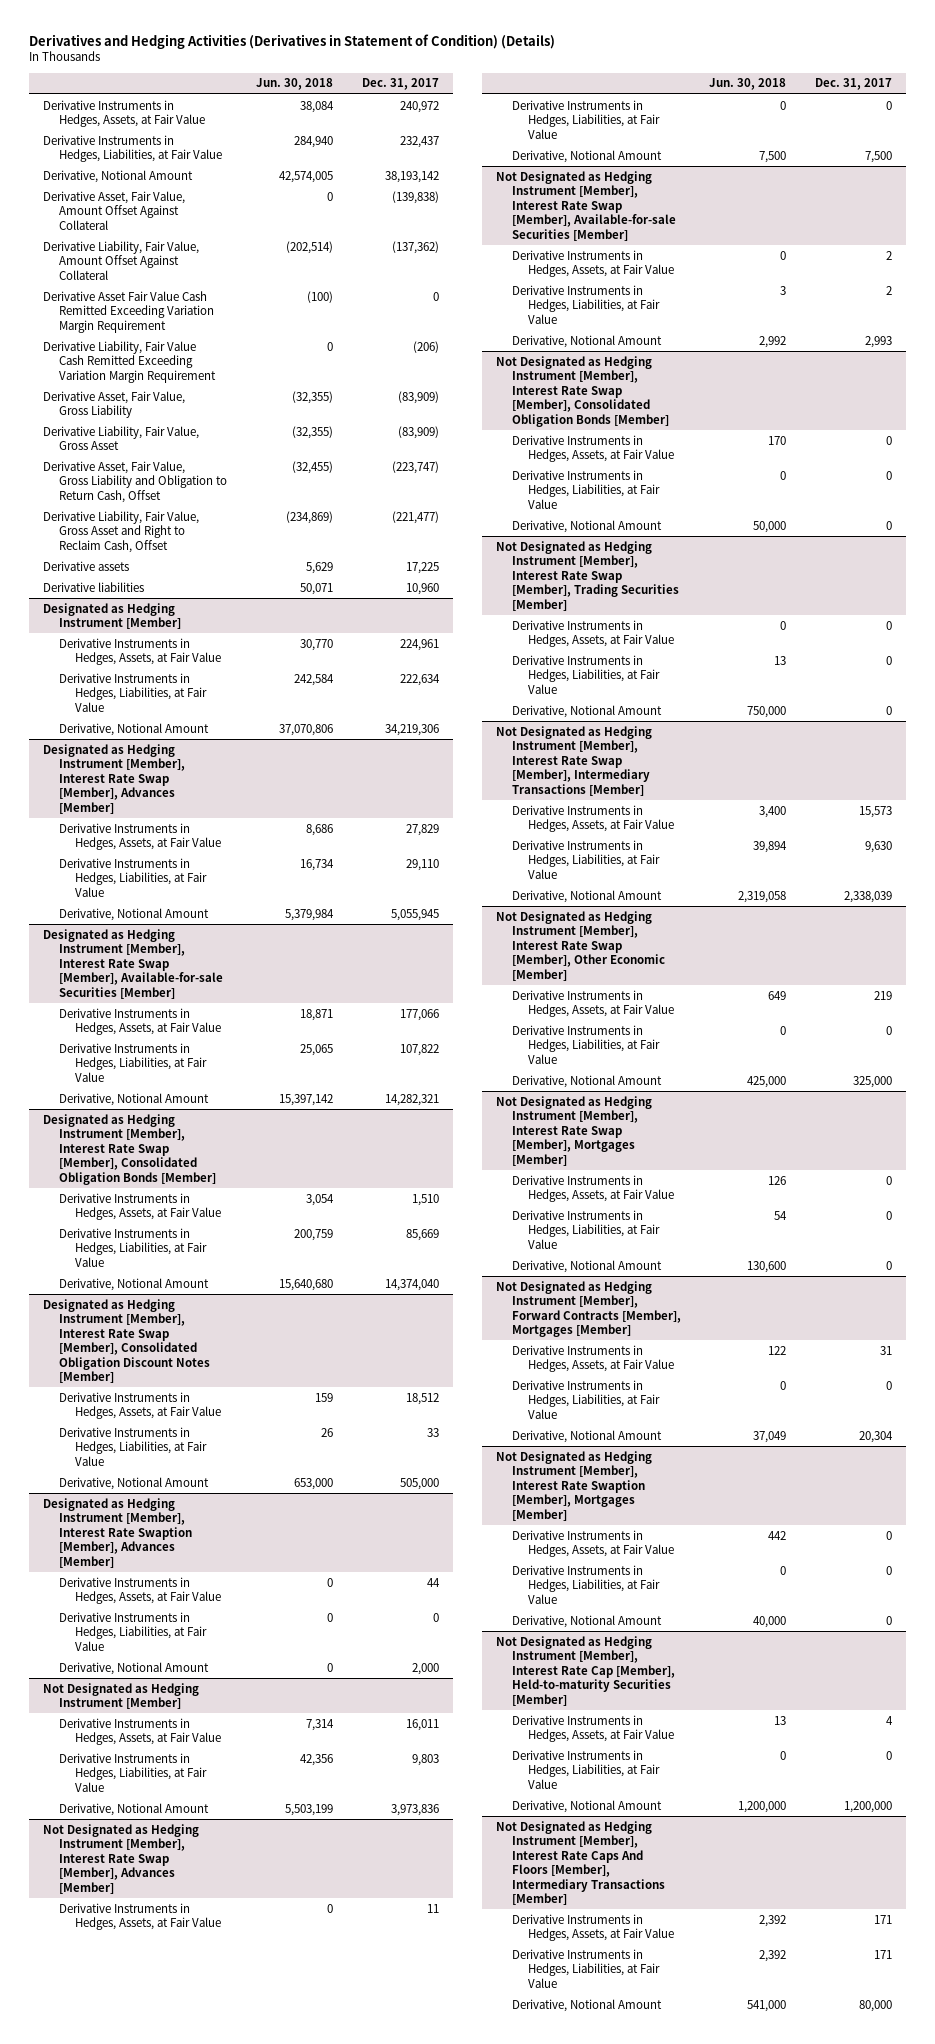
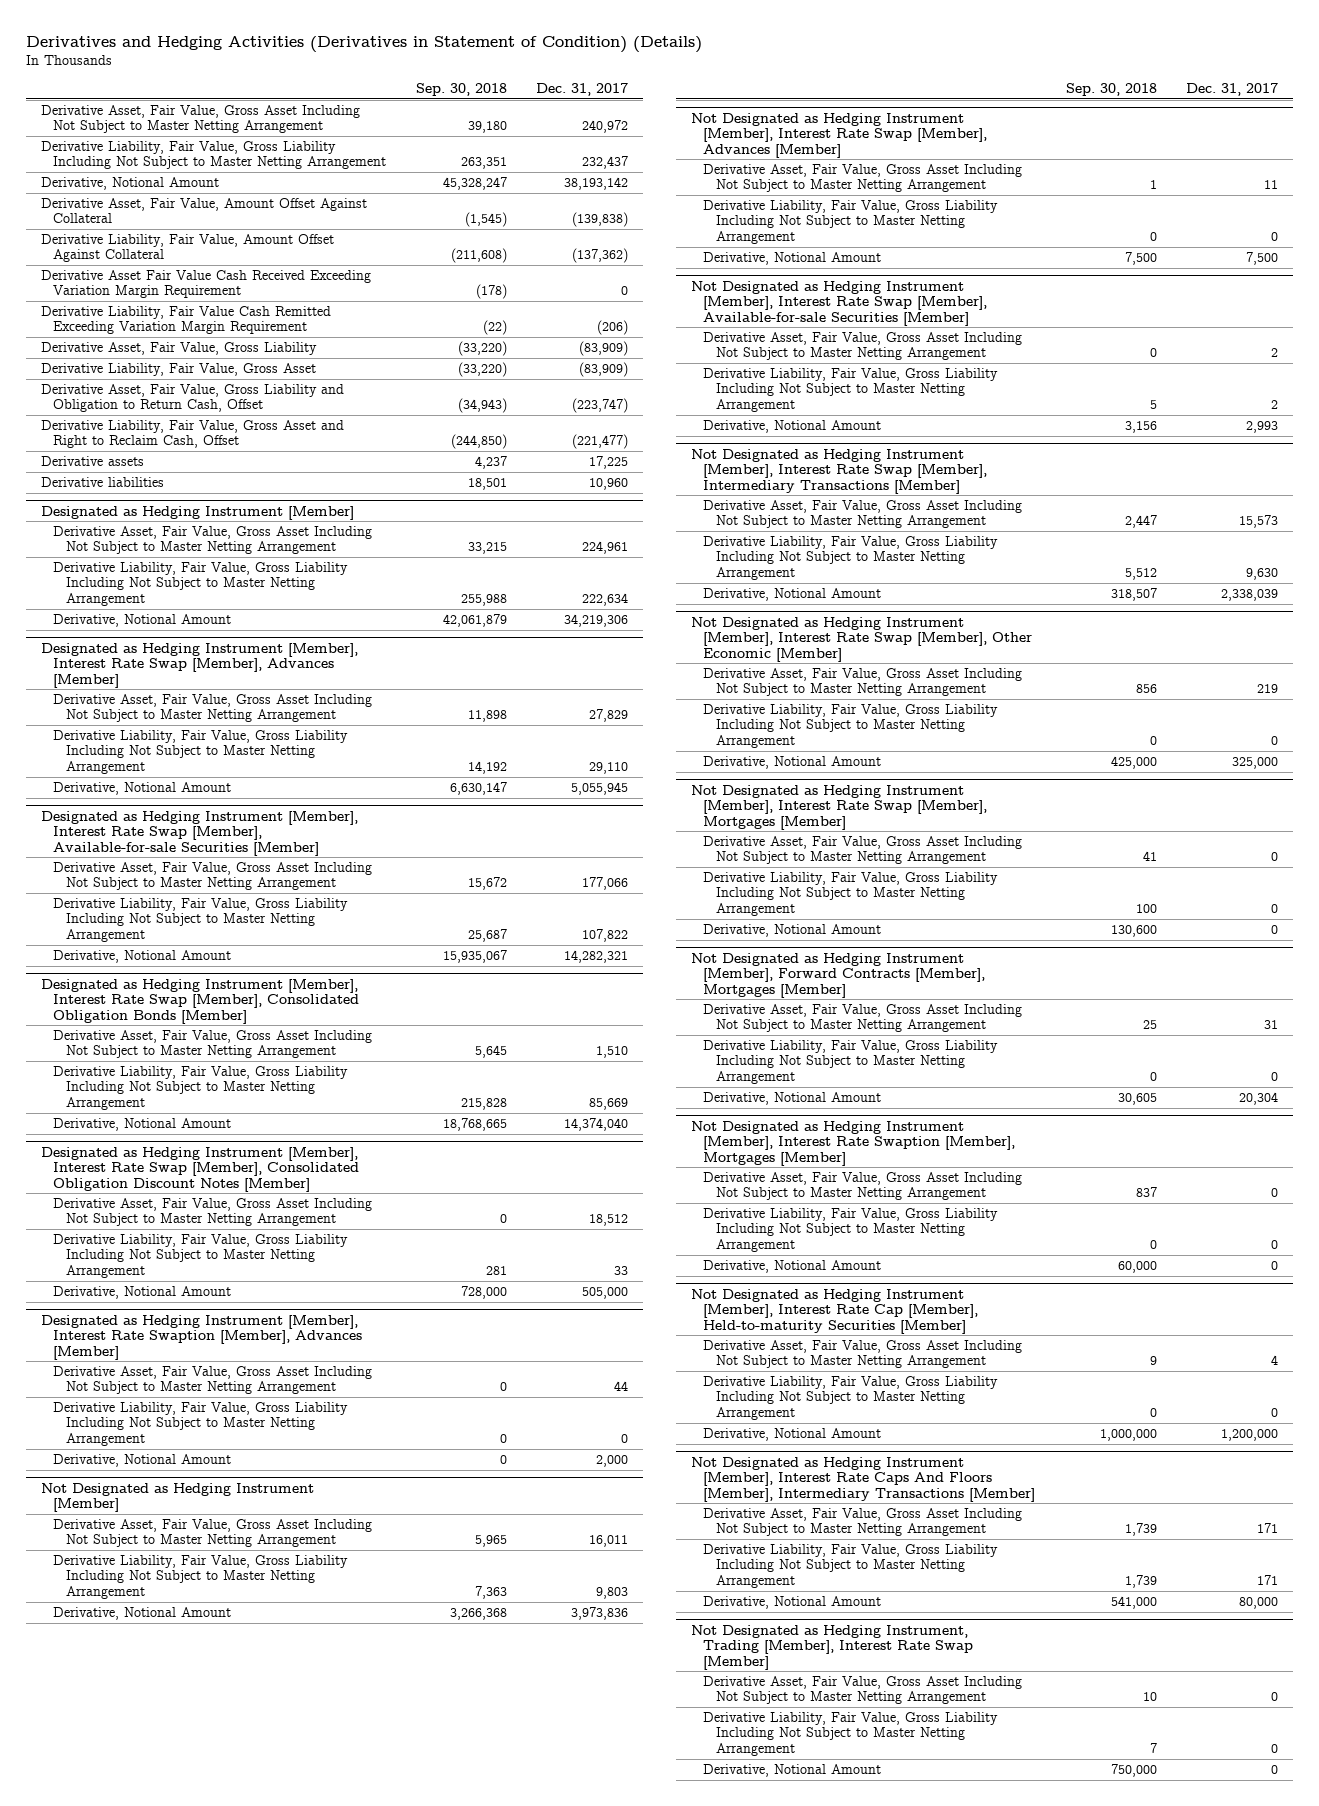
- | Jun. 30, 2018 | Dec. 31, 2017
+ | Sep. 30, 2018 | Dec. 31, 2017
- Derivative Instruments in Hedges, Assets, at Fair Value | 38,084 | 240,972
- Derivative Instruments in Hedges, Liabilities, at Fair Value | 284,940 | 232,437
+ Derivative Asset, Fair Value, Gross Asset Including Not Subject to Master Netting Arrangement | 39,180 | 240,972
+ Derivative Liability, Fair Value, Gross Liability Including Not Subject to Master Netting Arrangement | 263,351 | 232,437
- Derivative Asset Fair Value Cash Remitted Exceeding Variation Margin Requirement | (100) | 0
+ Derivative Asset Fair Value Cash Received Exceeding Variation Margin Requirement | (178) | 0
@ Designated as Hedging Instrument [Member]
- Derivative Instruments in Hedges, Assets, at Fair Value | 30,770 | 224,961
- Derivative Instruments in Hedges, Liabilities, at Fair Value | 242,584 | 222,634
+ Derivative Asset, Fair Value, Gross Asset Including Not Subject to Master Netting Arrangement | 33,215 | 224,961
+ Derivative Liability, Fair Value, Gross Liability Including Not Subject to Master Netting Arrangement | 255,988 | 222,634
@ Designated as Hedging Instrument [Member], Interest Rate Swap [Member], Advances [Member]
- Derivative Instruments in Hedges, Assets, at Fair Value | 8,686 | 27,829
- Derivative Instruments in Hedges, Liabilities, at Fair Value | 16,734 | 29,110
+ Derivative Asset, Fair Value, Gross Asset Including Not Subject to Master Netting Arrangement | 11,898 | 27,829
+ Derivative Liability, Fair Value, Gross Liability Including Not Subject to Master Netting Arrangement | 14,192 | 29,110
@ Designated as Hedging Instrument [Member], Interest Rate Swap [Member], Available-for-sale Securities [Member]
- Derivative Instruments in Hedges, Assets, at Fair Value | 18,871 | 177,066
- Derivative Instruments in Hedges, Liabilities, at Fair Value | 25,065 | 107,822
+ Derivative Asset, Fair Value, Gross Asset Including Not Subject to Master Netting Arrangement | 15,672 | 177,066
+ Derivative Liability, Fair Value, Gross Liability Including Not Subject to Master Netting Arrangement | 25,687 | 107,822
@ Designated as Hedging Instrument [Member], Interest Rate Swap [Member], Consolidated Obligation Bonds [Member]
- Derivative Instruments in Hedges, Assets, at Fair Value | 3,054 | 1,510
- Derivative Instruments in Hedges, Liabilities, at Fair Value | 200,759 | 85,669
+ Derivative Asset, Fair Value, Gross Asset Including Not Subject to Master Netting Arrangement | 5,645 | 1,510
+ Derivative Liability, Fair Value, Gross Liability Including Not Subject to Master Netting Arrangement | 215,828 | 85,669
@ Designated as Hedging Instrument [Member], Interest Rate Swap [Member], Consolidated Obligation Discount Notes [Member]
- Derivative Instruments in Hedges, Assets, at Fair Value | 159 | 18,512
- Derivative Instruments in Hedges, Liabilities, at Fair Value | 26 | 33
+ Derivative Asset, Fair Value, Gross Asset Including Not Subject to Master Netting Arrangement | 0 | 18,512
+ Derivative Liability, Fair Value, Gross Liability Including Not Subject to Master Netting Arrangement | 281 | 33
@ Designated as Hedging Instrument [Member], Interest Rate Swaption [Member], Advances [Member]
- Derivative Instruments in Hedges, Assets, at Fair Value | 0 | 44
- Derivative Instruments in Hedges, Liabilities, at Fair Value | 0 | 0
+ Derivative Asset, Fair Value, Gross Asset Including Not Subject to Master Netting Arrangement | 0 | 44
+ Derivative Liability, Fair Value, Gross Liability Including Not Subject to Master Netting Arrangement | 0 | 0
@ Not Designated as Hedging Instrument [Member]
- Derivative Instruments in Hedges, Assets, at Fair Value | 7,314 | 16,011
- Derivative Instruments in Hedges, Liabilities, at Fair Value | 42,356 | 9,803
+ Derivative Asset, Fair Value, Gross Asset Including Not Subject to Master Netting Arrangement | 5,965 | 16,011
+ Derivative Liability, Fair Value, Gross Liability Including Not Subject to Master Netting Arrangement | 7,363 | 9,803
@ Not Designated as Hedging Instrument [Member], Interest Rate Swap [Member], Advances [Member]
- Derivative Instruments in Hedges, Assets, at Fair Value | 0 | 11
- Derivative Instruments in Hedges, Liabilities, at Fair Value | 0 | 0
+ Derivative Asset, Fair Value, Gross Asset Including Not Subject to Master Netting Arrangement | 1 | 11
+ Derivative Liability, Fair Value, Gross Liability Including Not Subject to Master Netting Arrangement | 0 | 0
@ Not Designated as Hedging Instrument [Member], Interest Rate Swap [Member], Available-for-sale Securities [Member]
- Derivative Instruments in Hedges, Assets, at Fair Value | 0 | 2
- Derivative Instruments in Hedges, Liabilities, at Fair Value | 3 | 2
+ Derivative Asset, Fair Value, Gross Asset Including Not Subject to Master Netting Arrangement | 0 | 2
+ Derivative Liability, Fair Value, Gross Liability Including Not Subject to Master Netting Arrangement | 5 | 2
- Not Designated as Hedging Instrument [Member], Interest Rate Swap [Member], Consolidated Obligation Bonds [Member]
- Derivative Instruments in Hedges, Assets, at Fair Value | 170 | 0
- Derivative Instruments in Hedges, Liabilities, at Fair Value | 0 | 0
- Derivative, Notional Amount | 50,000 | 0
- Not Designated as Hedging Instrument [Member], Interest Rate Swap [Member], Trading Securities [Member]
- Derivative Instruments in Hedges, Assets, at Fair Value | 0 | 0
- Derivative Instruments in Hedges, Liabilities, at Fair Value | 13 | 0
- Derivative, Notional Amount | 750,000 | 0
@ Not Designated as Hedging Instrument [Member], Interest Rate Swap [Member], Intermediary Transactions [Member]
- Derivative Instruments in Hedges, Assets, at Fair Value | 3,400 | 15,573
- Derivative Instruments in Hedges, Liabilities, at Fair Value | 39,894 | 9,630
+ Derivative Asset, Fair Value, Gross Asset Including Not Subject to Master Netting Arrangement | 2,447 | 15,573
+ Derivative Liability, Fair Value, Gross Liability Including Not Subject to Master Netting Arrangement | 5,512 | 9,630
@ Not Designated as Hedging Instrument [Member], Interest Rate Swap [Member], Other Economic [Member]
- Derivative Instruments in Hedges, Assets, at Fair Value | 649 | 219
- Derivative Instruments in Hedges, Liabilities, at Fair Value | 0 | 0
+ Derivative Asset, Fair Value, Gross Asset Including Not Subject to Master Netting Arrangement | 856 | 219
+ Derivative Liability, Fair Value, Gross Liability Including Not Subject to Master Netting Arrangement | 0 | 0
@ Not Designated as Hedging Instrument [Member], Interest Rate Swap [Member], Mortgages [Member]
- Derivative Instruments in Hedges, Assets, at Fair Value | 126 | 0
- Derivative Instruments in Hedges, Liabilities, at Fair Value | 54 | 0
+ Derivative Asset, Fair Value, Gross Asset Including Not Subject to Master Netting Arrangement | 41 | 0
+ Derivative Liability, Fair Value, Gross Liability Including Not Subject to Master Netting Arrangement | 100 | 0
@ Not Designated as Hedging Instrument [Member], Forward Contracts [Member], Mortgages [Member]
- Derivative Instruments in Hedges, Assets, at Fair Value | 122 | 31
- Derivative Instruments in Hedges, Liabilities, at Fair Value | 0 | 0
+ Derivative Asset, Fair Value, Gross Asset Including Not Subject to Master Netting Arrangement | 25 | 31
+ Derivative Liability, Fair Value, Gross Liability Including Not Subject to Master Netting Arrangement | 0 | 0
@ Not Designated as Hedging Instrument [Member], Interest Rate Swaption [Member], Mortgages [Member]
- Derivative Instruments in Hedges, Assets, at Fair Value | 442 | 0
- Derivative Instruments in Hedges, Liabilities, at Fair Value | 0 | 0
+ Derivative Asset, Fair Value, Gross Asset Including Not Subject to Master Netting Arrangement | 837 | 0
+ Derivative Liability, Fair Value, Gross Liability Including Not Subject to Master Netting Arrangement | 0 | 0
@ Not Designated as Hedging Instrument [Member], Interest Rate Cap [Member], Held-to-maturity Securities [Member]
- Derivative Instruments in Hedges, Assets, at Fair Value | 13 | 4
- Derivative Instruments in Hedges, Liabilities, at Fair Value | 0 | 0
+ Derivative Asset, Fair Value, Gross Asset Including Not Subject to Master Netting Arrangement | 9 | 4
+ Derivative Liability, Fair Value, Gross Liability Including Not Subject to Master Netting Arrangement | 0 | 0
@ Not Designated as Hedging Instrument [Member], Interest Rate Caps And Floors [Member], Intermediary Transactions [Member]
- Derivative Instruments in Hedges, Assets, at Fair Value | 2,392 | 171
- Derivative Instruments in Hedges, Liabilities, at Fair Value | 2,392 | 171
+ Derivative Asset, Fair Value, Gross Asset Including Not Subject to Master Netting Arrangement | 1,739 | 171
+ Derivative Liability, Fair Value, Gross Liability Including Not Subject to Master Netting Arrangement | 1,739 | 171
+ Not Designated as Hedging Instrument, Trading [Member], Interest Rate Swap [Member]
+ Derivative Asset, Fair Value, Gross Asset Including Not Subject to Master Netting Arrangement | 10 | 0
+ Derivative Liability, Fair Value, Gross Liability Including Not Subject to Master Netting Arrangement | 7 | 0
+ Derivative, Notional Amount | 750,000 | 0

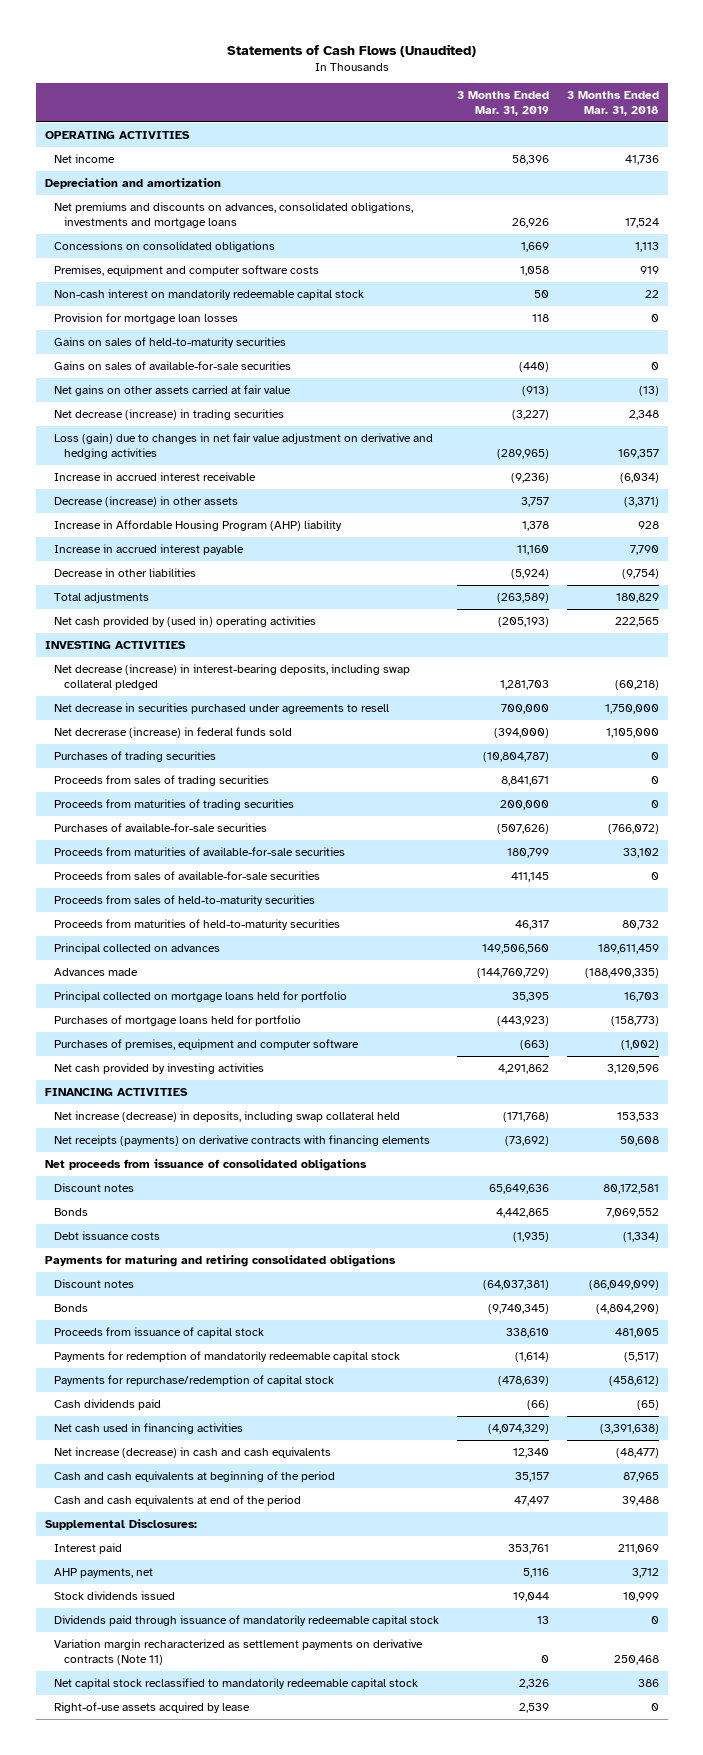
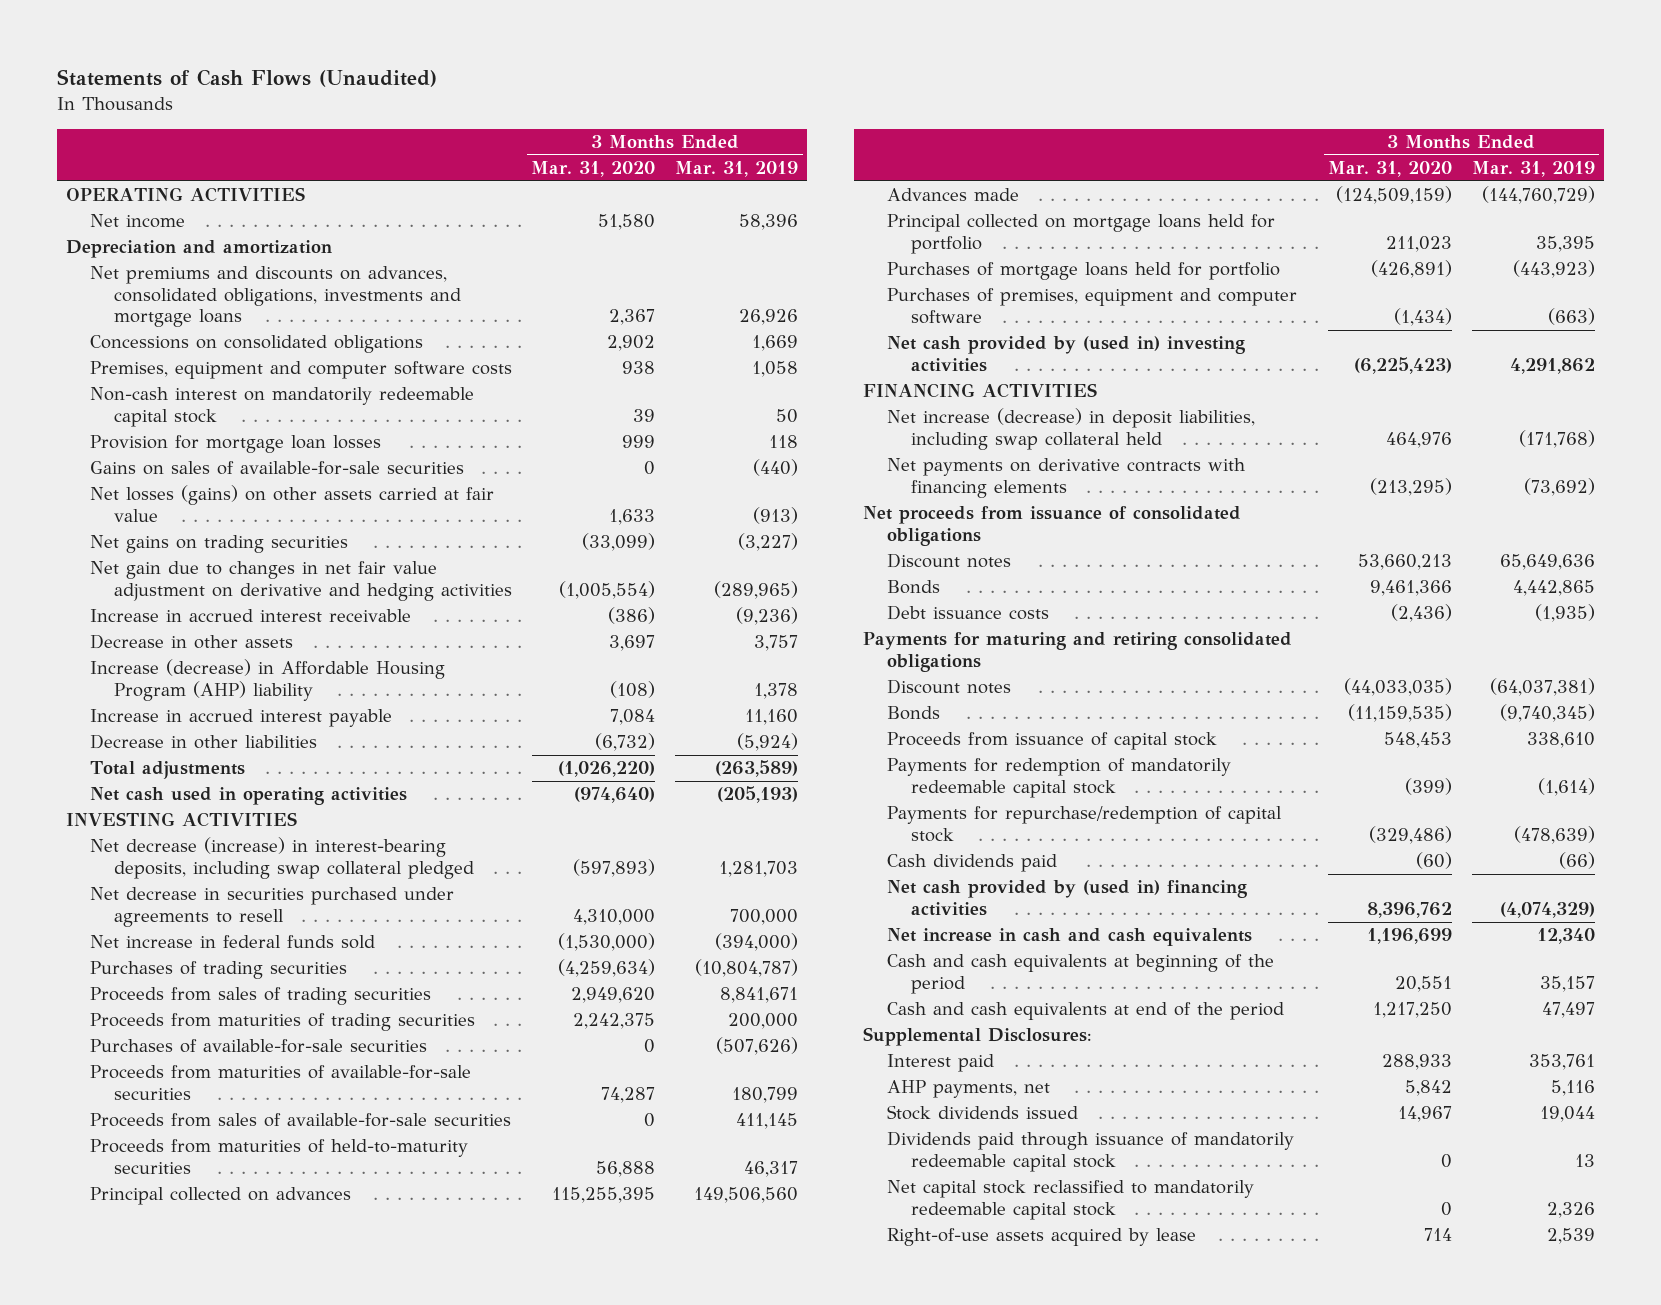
- | 3 Months Ended Mar. 31, 2019 | 3 Months Ended Mar. 31, 2018
+ | 3 Months Ended Mar. 31, 2020 | 3 Months Ended Mar. 31, 2019
- Gains on sales of held-to-maturity securities
- Net gains on other assets carried at fair value | (913) | (13)
- Net decrease (increase) in trading securities | (3,227) | 2,348
- Loss (gain) due to changes in net fair value adjustment on derivative and hedging activities | (289,965) | 169,357
+ Net losses (gains) on other assets carried at fair value | 1,633 | (913)
+ Net gains on trading securities | (33,099) | (3,227)
+ Net gain due to changes in net fair value adjustment on derivative and hedging activities | (1,005,554) | (289,965)
- Decrease (increase) in other assets | 3,757 | (3,371)
- Increase in Affordable Housing Program (AHP) liability | 1,378 | 928
+ Decrease in other assets | 3,697 | 3,757
+ Increase (decrease) in Affordable Housing Program (AHP) liability | (108) | 1,378
- Net cash provided by (used in) operating activities | (205,193) | 222,565
+ Net cash used in operating activities | (974,640) | (205,193)
- Net decrerase (increase) in federal funds sold | (394,000) | 1,105,000
+ Net increase in federal funds sold | (1,530,000) | (394,000)
- Proceeds from sales of held-to-maturity securities
- Net cash provided by investing activities | 4,291,862 | 3,120,596
+ Net cash provided by (used in) investing activities | (6,225,423) | 4,291,862
- Net increase (decrease) in deposits, including swap collateral held | (171,768) | 153,533
- Net receipts (payments) on derivative contracts with financing elements | (73,692) | 50,608
+ Net increase (decrease) in deposit liabilities, including swap collateral held | 464,976 | (171,768)
+ Net payments on derivative contracts with financing elements | (213,295) | (73,692)
- Net cash used in financing activities | (4,074,329) | (3,391,638)
- Net increase (decrease) in cash and cash equivalents | 12,340 | (48,477)
+ Net cash provided by (used in) financing activities | 8,396,762 | (4,074,329)
+ Net increase in cash and cash equivalents | 1,196,699 | 12,340
- Variation margin recharacterized as settlement payments on derivative contracts (Note 11) | 0 | 250,468

